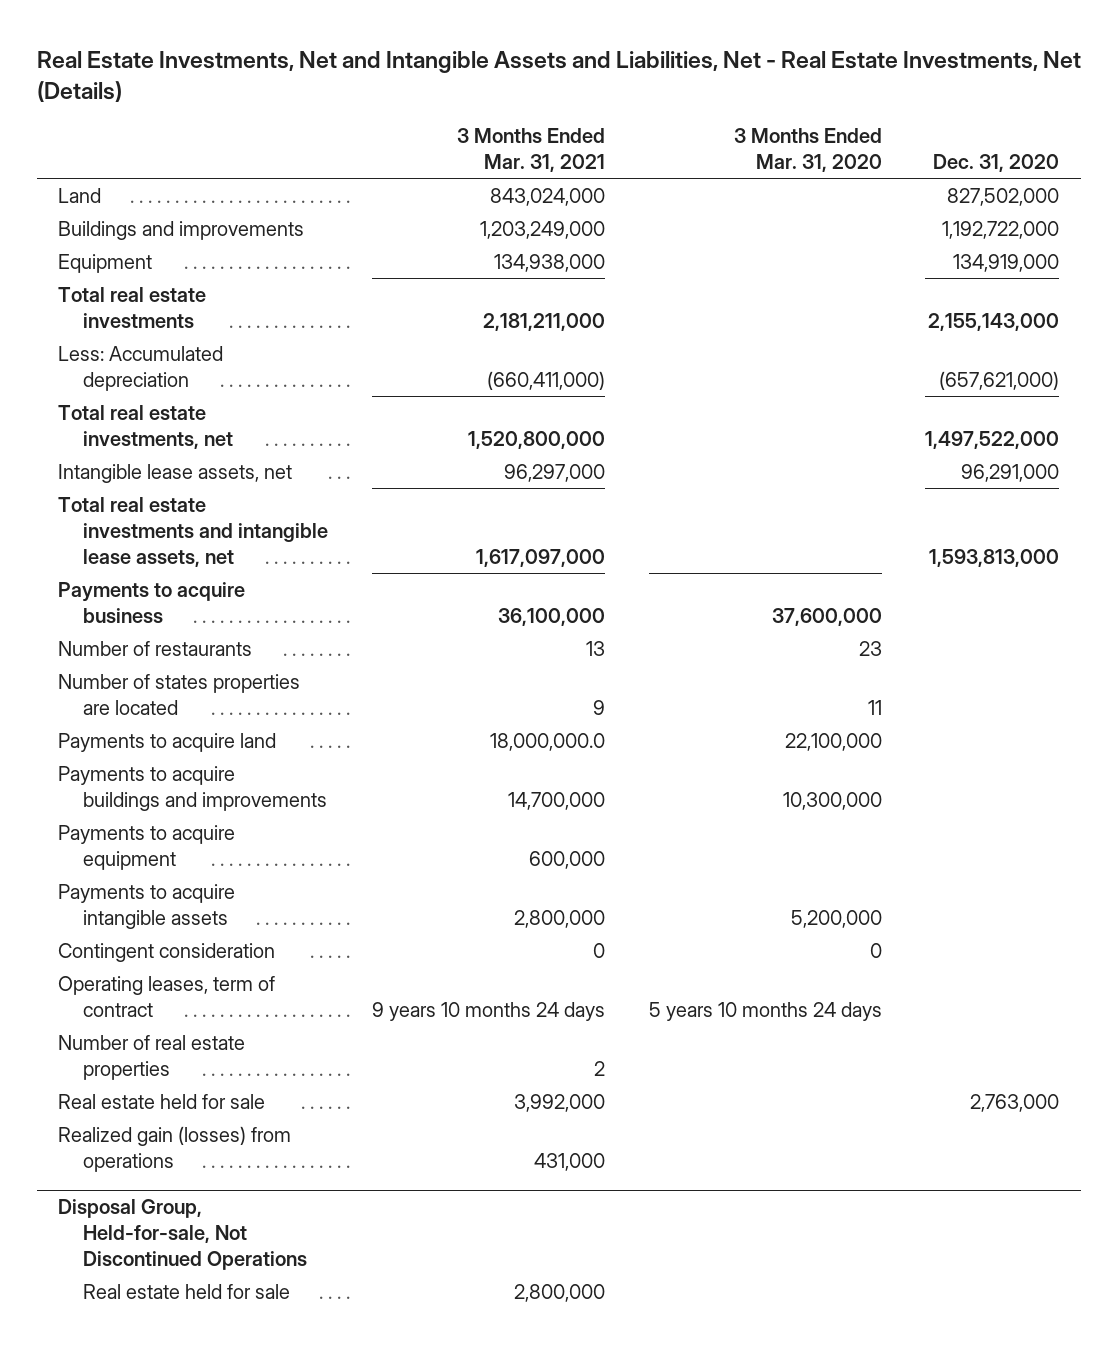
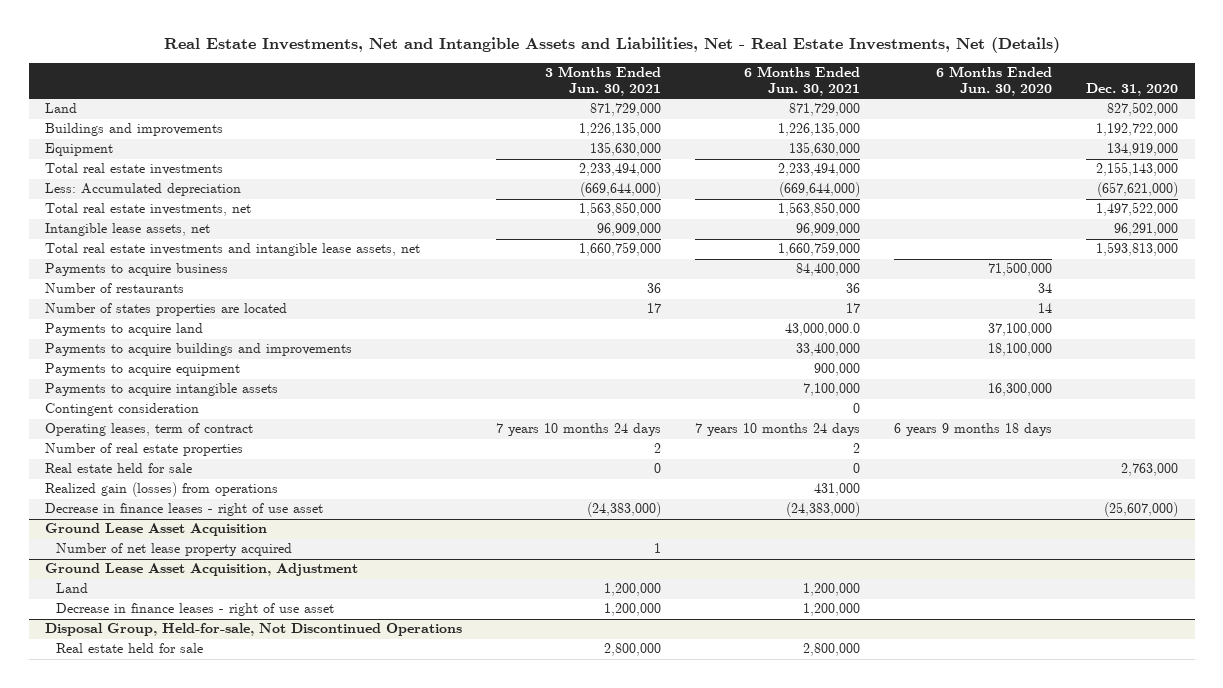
- | 3 Months Ended Mar. 31, 2021 | 3 Months Ended Mar. 31, 2020 | Dec. 31, 2020
+ | 3 Months Ended Jun. 30, 2021 | 6 Months Ended Jun. 30, 2021 | 6 Months Ended Jun. 30, 2020 | Dec. 31, 2020
+ Decrease in finance leases - right of use asset | (24,383,000) | (24,383,000) | | (25,607,000)
+ Ground Lease Asset Acquisition
+ Number of net lease property acquired | 1 | | |
+ Ground Lease Asset Acquisition, Adjustment
+ Land | 1,200,000 | 1,200,000 | |
+ Decrease in finance leases - right of use asset | 1,200,000 | 1,200,000 | |

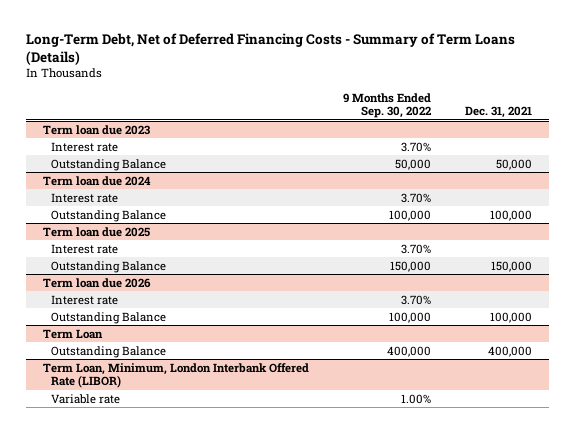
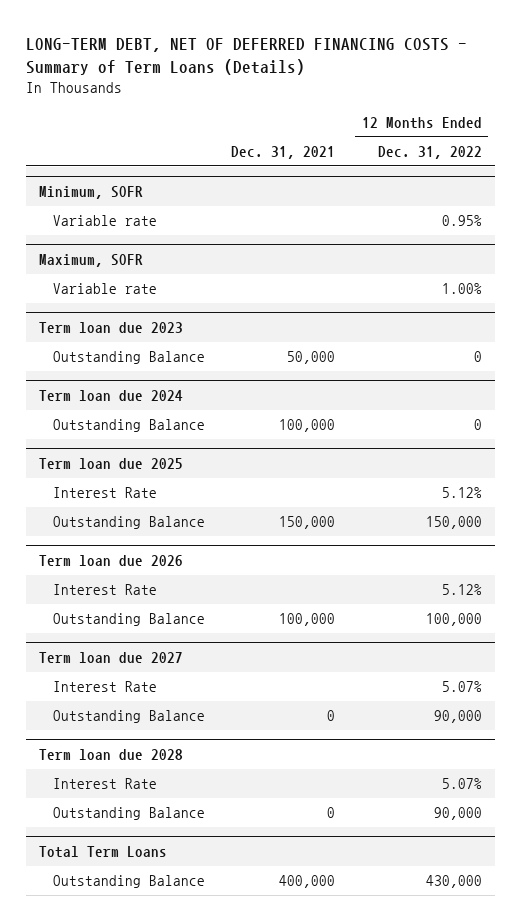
- Long-Term Debt, Net of Deferred Financing Costs - Summary of Term Loans (Details)
+ LONG-TERM DEBT, NET OF DEFERRED FINANCING COSTS - Summary of Term Loans (Details)
- | 9 Months Ended Sep. 30, 2022 | Dec. 31, 2021
+ | Dec. 31, 2021 | 12 Months Ended Dec. 31, 2022
+ Minimum, SOFR
+ Variable rate | | 0.95%
+ Maximum, SOFR
+ Variable rate | | 1.00%
@ Term loan due 2023
- Interest rate | 3.70% |
@ Term loan due 2024
- Interest rate | 3.70% |
@ Term loan due 2025
- Interest rate | 3.70% |
+ Interest Rate | | 5.12%
@ Term loan due 2026
- Interest rate | 3.70% |
+ Interest Rate | | 5.12%
- Term Loan
+ Term loan due 2027
+ Interest Rate | | 5.07%
+ Outstanding Balance | 0 | 90,000
+ Term loan due 2028
+ Interest Rate | | 5.07%
+ Outstanding Balance | 0 | 90,000
+ Total Term Loans
- Term Loan, Minimum, London Interbank Offered Rate (LIBOR)
- Variable rate | 1.00% |

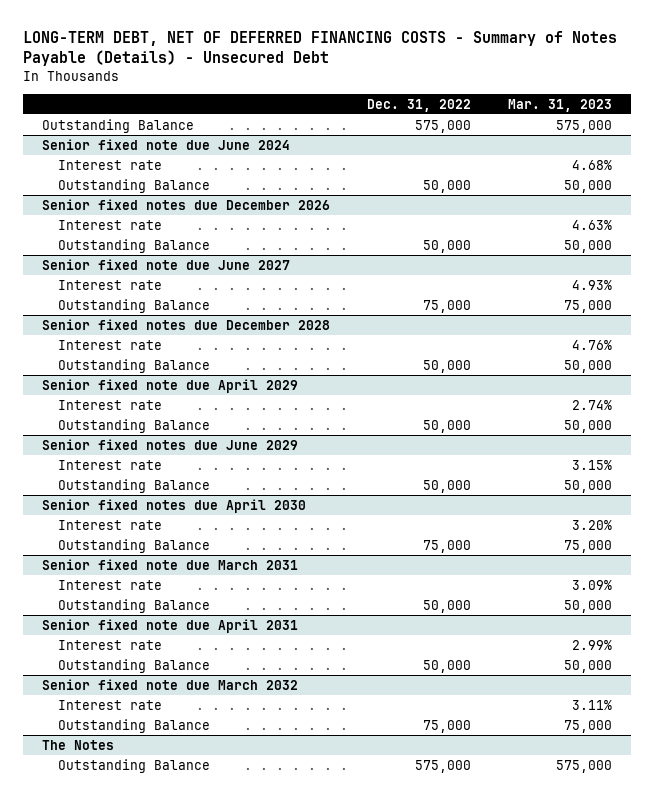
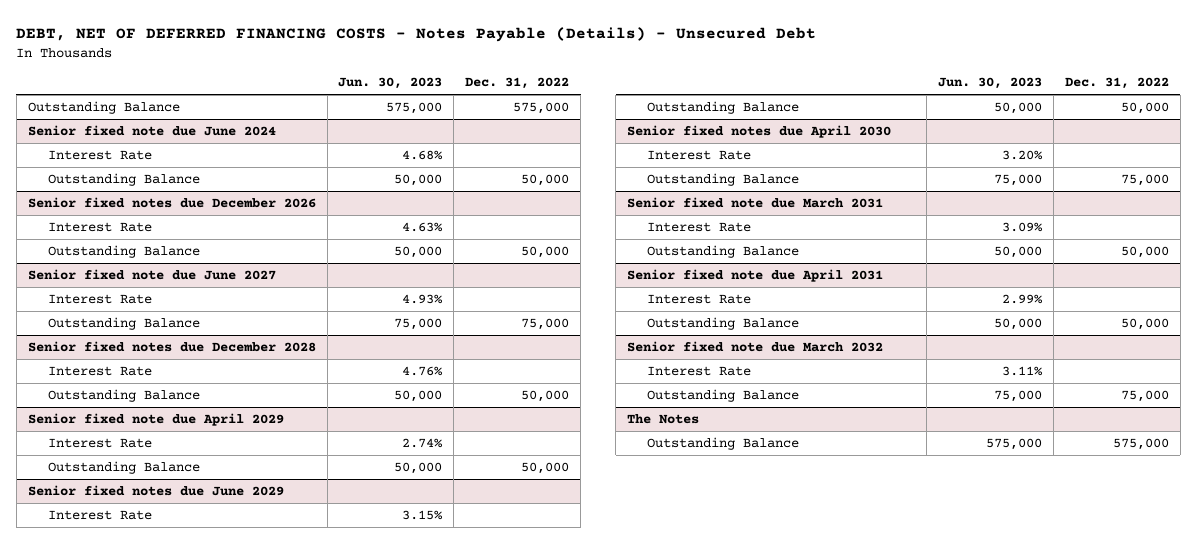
- LONG-TERM DEBT, NET OF DEFERRED FINANCING COSTS - Summary of Notes Payable (Details) - Unsecured Debt
+ DEBT, NET OF DEFERRED FINANCING COSTS - Notes Payable (Details) - Unsecured Debt
- | Dec. 31, 2022 | Mar. 31, 2023
+ | Jun. 30, 2023 | Dec. 31, 2022
@ Senior fixed note due June 2024
- Interest rate | | 4.68%
+ Interest Rate | 4.68% |
@ Senior fixed notes due December 2026
- Interest rate | | 4.63%
+ Interest Rate | 4.63% |
@ Senior fixed note due June 2027
- Interest rate | | 4.93%
+ Interest Rate | 4.93% |
@ Senior fixed notes due December 2028
- Interest rate | | 4.76%
+ Interest Rate | 4.76% |
@ Senior fixed note due April 2029
- Interest rate | | 2.74%
+ Interest Rate | 2.74% |
@ Senior fixed notes due June 2029
- Interest rate | | 3.15%
+ Interest Rate | 3.15% |
@ Senior fixed notes due April 2030
- Interest rate | | 3.20%
+ Interest Rate | 3.20% |
@ Senior fixed note due March 2031
- Interest rate | | 3.09%
+ Interest Rate | 3.09% |
@ Senior fixed note due April 2031
- Interest rate | | 2.99%
+ Interest Rate | 2.99% |
@ Senior fixed note due March 2032
- Interest rate | | 3.11%
+ Interest Rate | 3.11% |

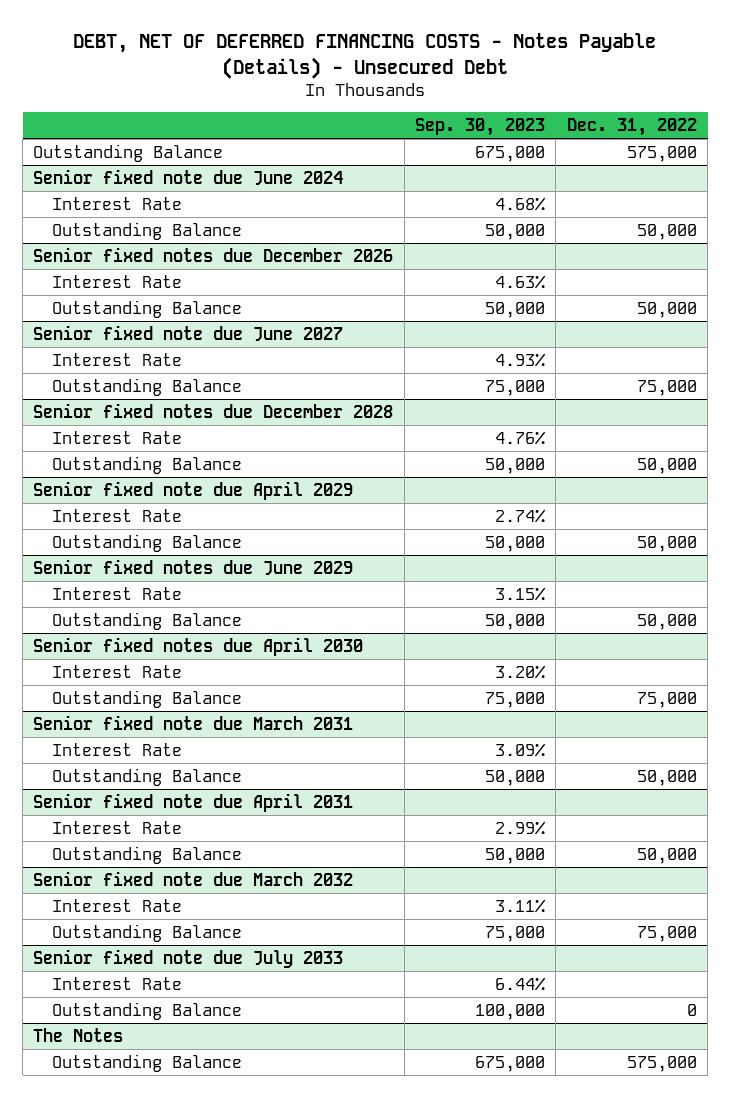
- | Jun. 30, 2023 | Dec. 31, 2022
+ | Sep. 30, 2023 | Dec. 31, 2022
+ Senior fixed note due July 2033
+ Interest Rate | 6.44% |
+ Outstanding Balance | 100,000 | 0

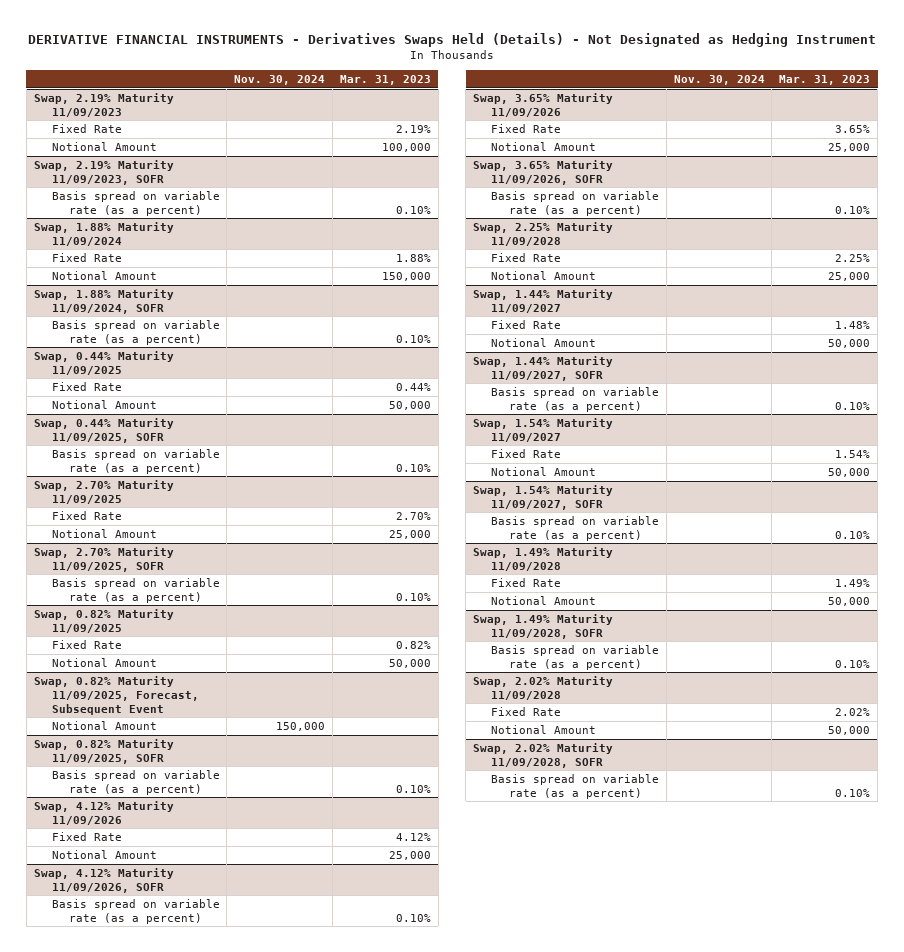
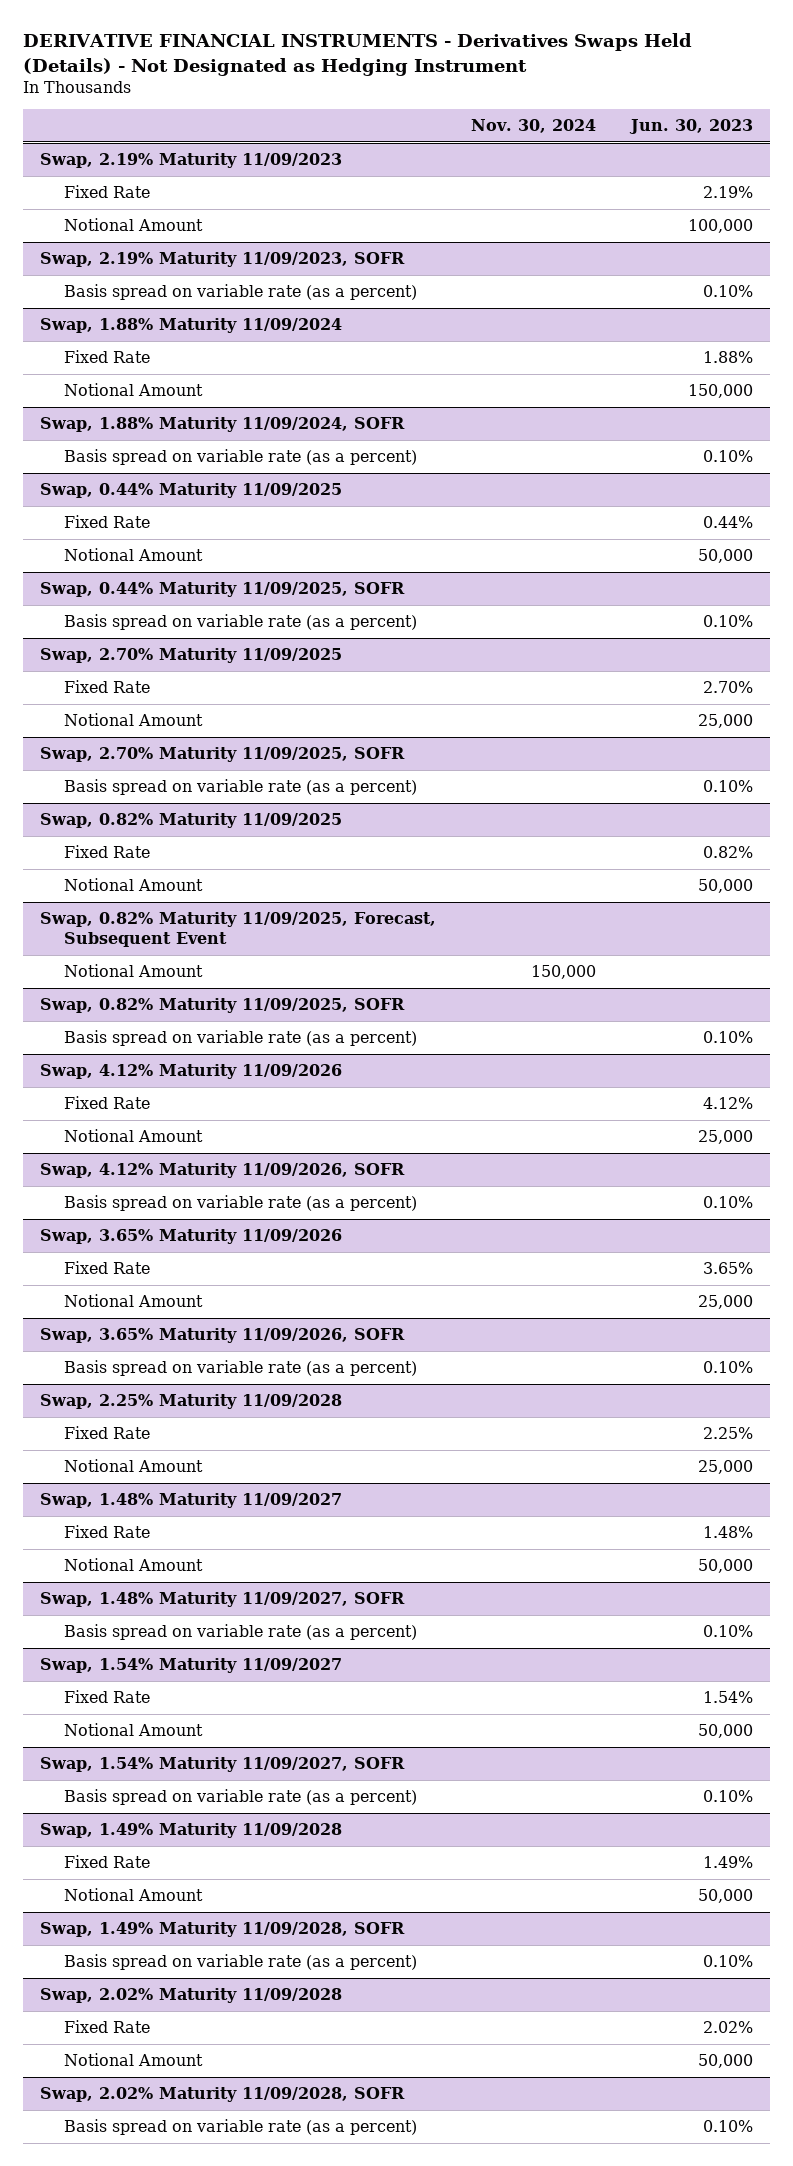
- | Nov. 30, 2024 | Mar. 31, 2023
+ | Nov. 30, 2024 | Jun. 30, 2023
- Swap, 1.44% Maturity 11/09/2027
+ Swap, 1.48% Maturity 11/09/2027
- Swap, 1.44% Maturity 11/09/2027, SOFR
+ Swap, 1.48% Maturity 11/09/2027, SOFR

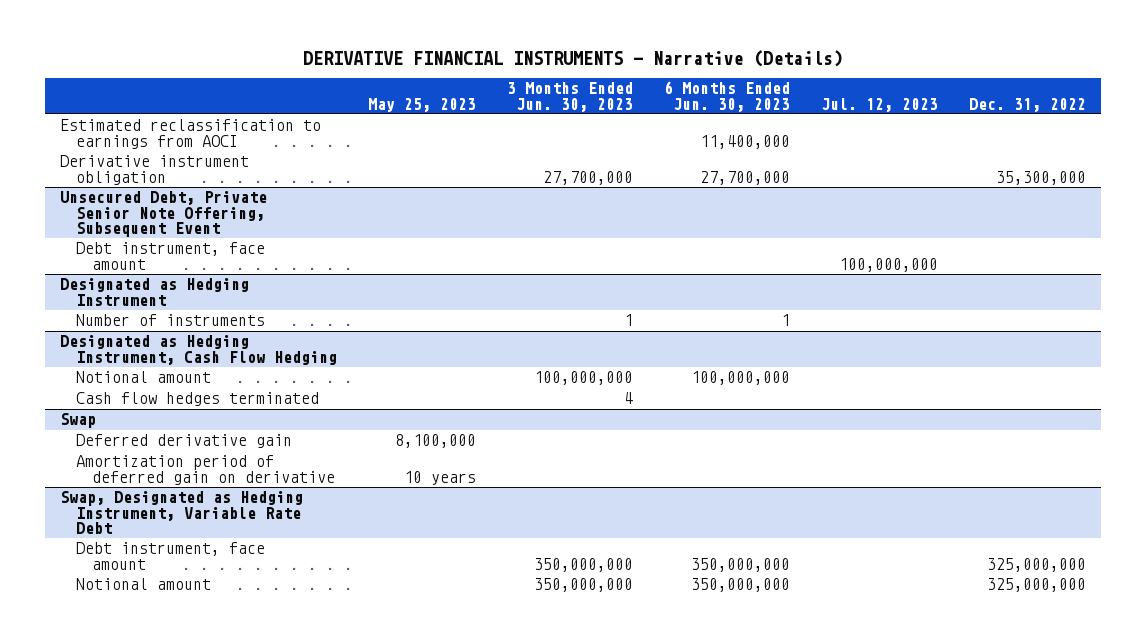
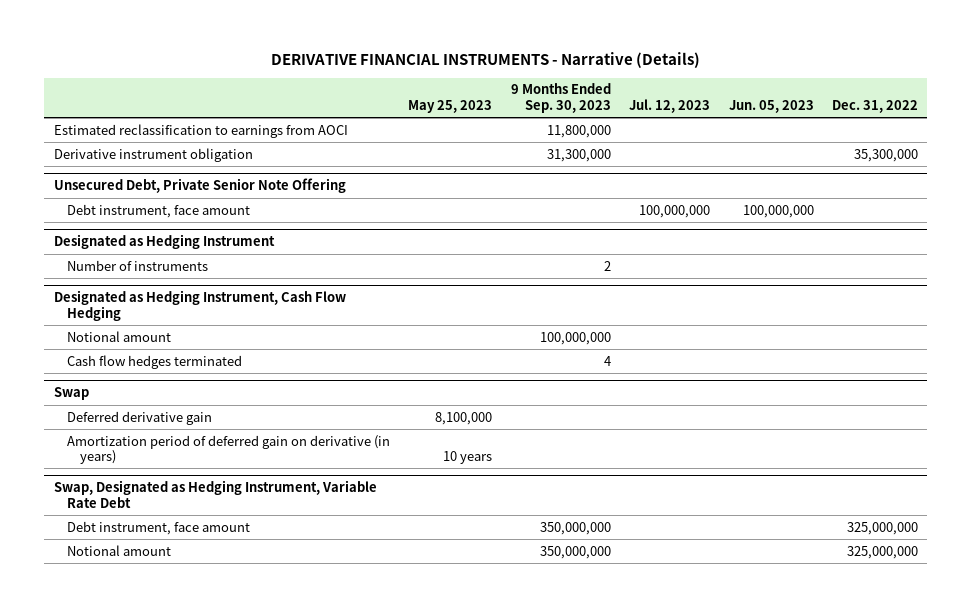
- | May 25, 2023 | 3 Months Ended Jun. 30, 2023 | 6 Months Ended Jun. 30, 2023 | Jul. 12, 2023 | Dec. 31, 2022
+ | May 25, 2023 | 9 Months Ended Sep. 30, 2023 | Jul. 12, 2023 | Jun. 05, 2023 | Dec. 31, 2022
- Unsecured Debt, Private Senior Note Offering, Subsequent Event
+ Unsecured Debt, Private Senior Note Offering
@ Swap
- Amortization period of deferred gain on derivative | 10 years | | | |
+ Amortization period of deferred gain on derivative (in years) | 10 years | | | |

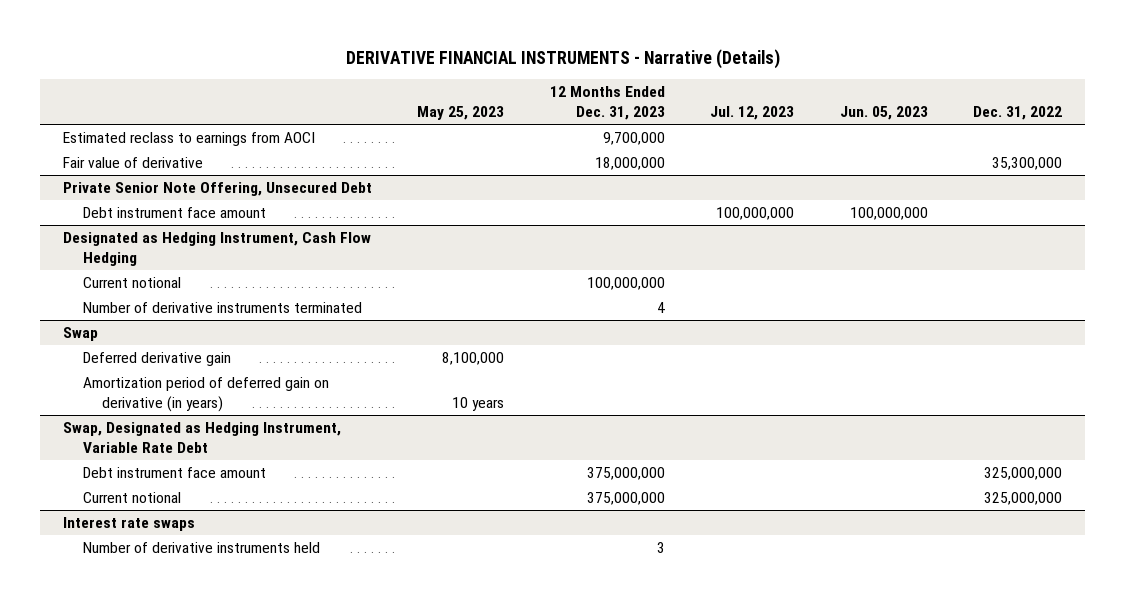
- | May 25, 2023 | 9 Months Ended Sep. 30, 2023 | Jul. 12, 2023 | Jun. 05, 2023 | Dec. 31, 2022
+ | May 25, 2023 | 12 Months Ended Dec. 31, 2023 | Jul. 12, 2023 | Jun. 05, 2023 | Dec. 31, 2022
- Estimated reclassification to earnings from AOCI | | 11,800,000 | | |
- Derivative instrument obligation | | 31,300,000 | | | 35,300,000
- Unsecured Debt, Private Senior Note Offering
- Debt instrument, face amount | | | 100,000,000 | 100,000,000 |
- Designated as Hedging Instrument
- Number of instruments | | 2 | | |
+ Estimated reclass to earnings from AOCI | | 9,700,000 | | |
+ Fair value of derivative | | 18,000,000 | | | 35,300,000
+ Private Senior Note Offering, Unsecured Debt
+ Debt instrument face amount | | | 100,000,000 | 100,000,000 |
@ Designated as Hedging Instrument, Cash Flow Hedging
- Notional amount | | 100,000,000 | | |
- Cash flow hedges terminated | | 4 | | |
+ Current notional | | 100,000,000 | | |
+ Number of derivative instruments terminated | | 4 | | |
@ Swap, Designated as Hedging Instrument, Variable Rate Debt
- Debt instrument, face amount | | 350,000,000 | | | 325,000,000
- Notional amount | | 350,000,000 | | | 325,000,000
+ Debt instrument face amount | | 375,000,000 | | | 325,000,000
+ Current notional | | 375,000,000 | | | 325,000,000
+ Interest rate swaps
+ Number of derivative instruments held | | 3 | | |

